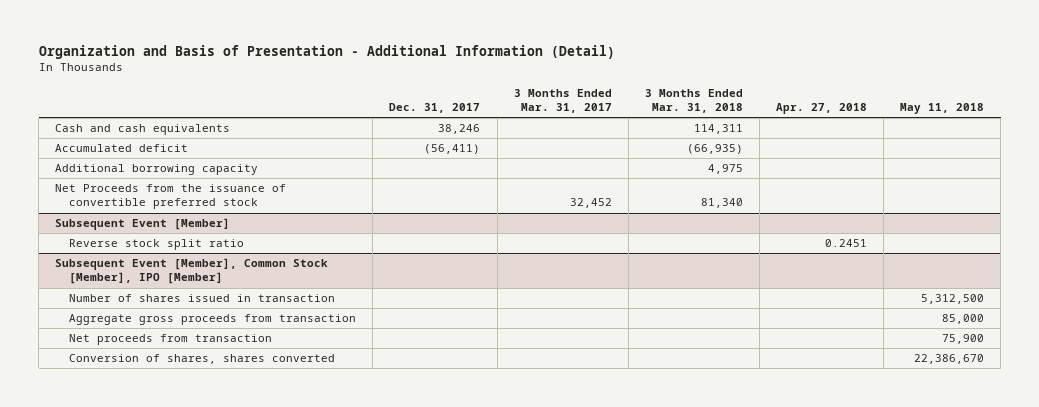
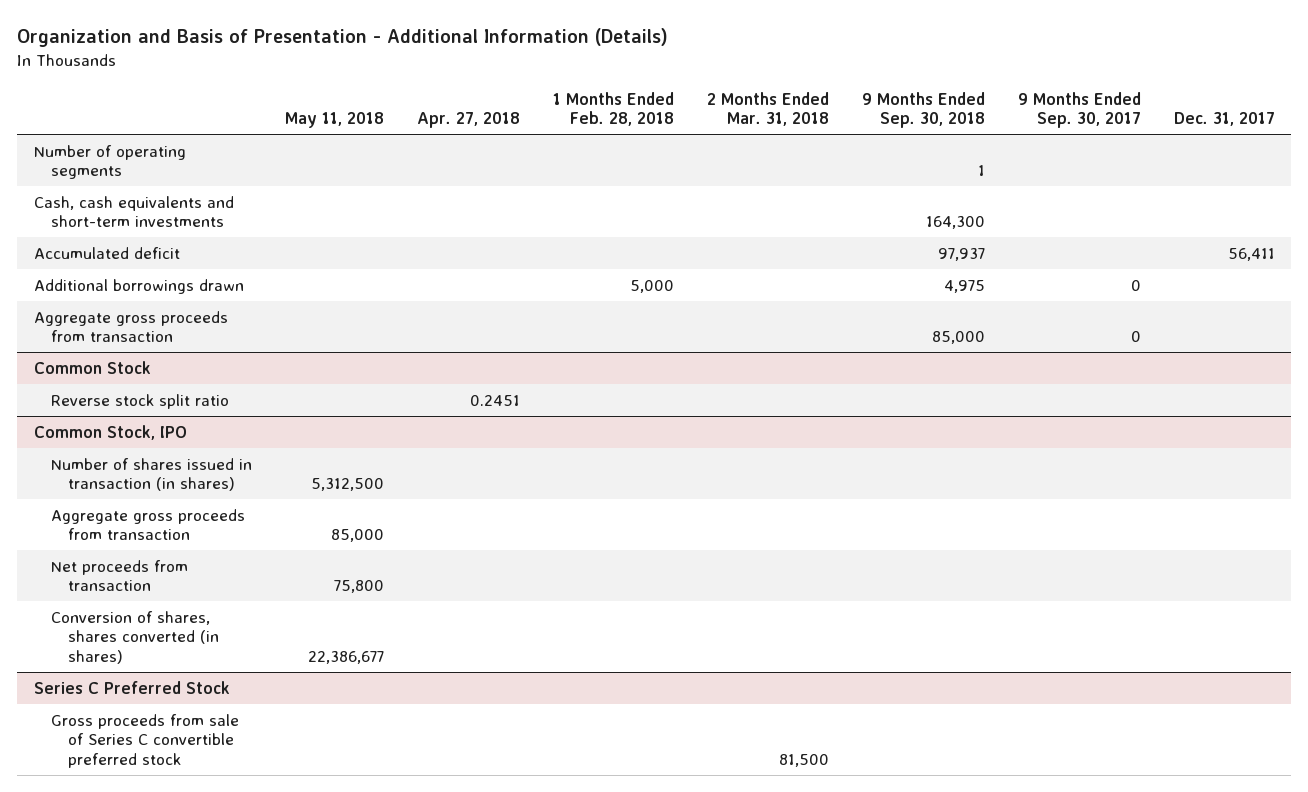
- Organization and Basis of Presentation - Additional Information (Detail)
+ Organization and Basis of Presentation - Additional Information (Details)
- | Dec. 31, 2017 | 3 Months Ended Mar. 31, 2017 | 3 Months Ended Mar. 31, 2018 | Apr. 27, 2018 | May 11, 2018
+ | May 11, 2018 | Apr. 27, 2018 | 1 Months Ended Feb. 28, 2018 | 2 Months Ended Mar. 31, 2018 | 9 Months Ended Sep. 30, 2018 | 9 Months Ended Sep. 30, 2017 | Dec. 31, 2017
- Cash and cash equivalents | 38,246 | | 114,311 | |
- Accumulated deficit | (56,411) | | (66,935) | |
- Additional borrowing capacity | | | 4,975 | |
- Net Proceeds from the issuance of convertible preferred stock | | 32,452 | 81,340 | |
- Subsequent Event [Member]
+ Number of operating segments | | | | | 1 | |
+ Cash, cash equivalents and short-term investments | | | | | 164,300 | |
+ Accumulated deficit | | | | | 97,937 | | 56,411
+ Additional borrowings drawn | | | 5,000 | | 4,975 | 0 |
+ Aggregate gross proceeds from transaction | | | | | 85,000 | 0 |
+ Common Stock
- Subsequent Event [Member], Common Stock [Member], IPO [Member]
- Number of shares issued in transaction | | | | | 5,312,500
+ Common Stock, IPO
+ Number of shares issued in transaction (in shares) | 5,312,500 | | | | | |
- Net proceeds from transaction | | | | | 75,900
- Conversion of shares, shares converted | | | | | 22,386,670
+ Net proceeds from transaction | 75,800 | | | | | |
+ Conversion of shares, shares converted (in shares) | 22,386,677 | | | | | |
+ Series C Preferred Stock
+ Gross proceeds from sale of Series C convertible preferred stock | | | | 81,500 | | |

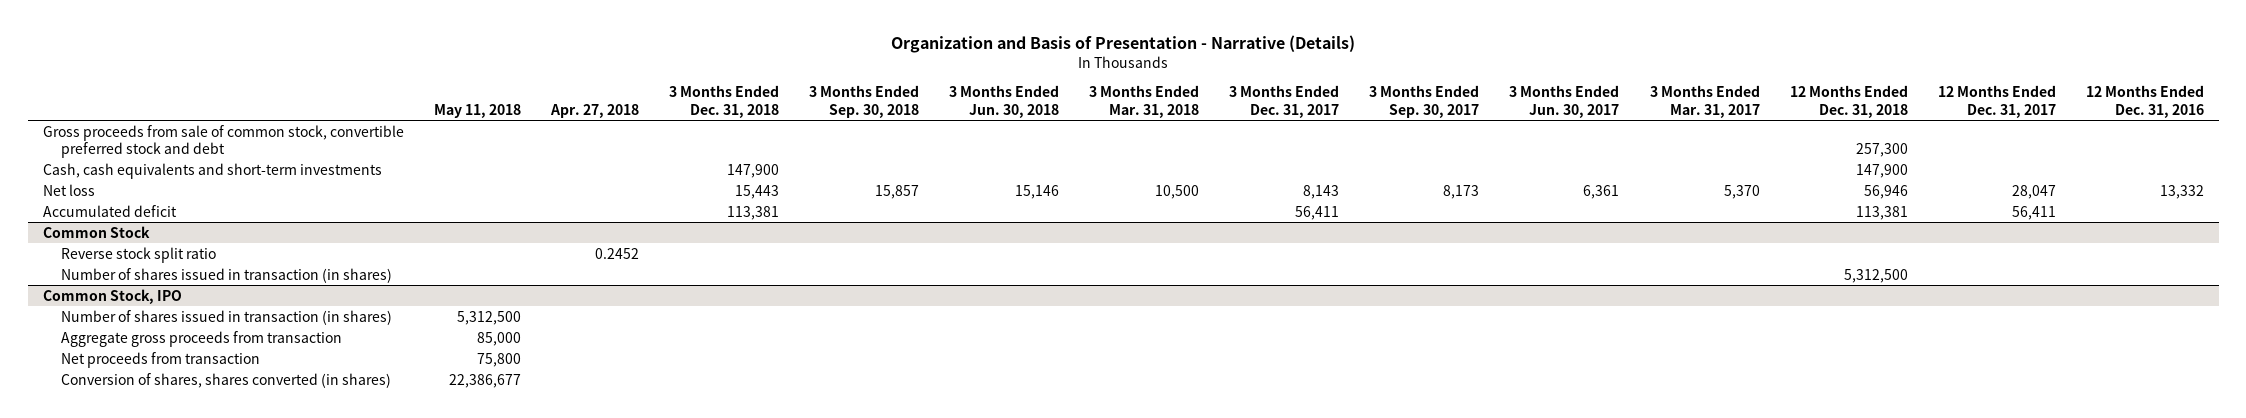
- Organization and Basis of Presentation - Additional Information (Details)
+ Organization and Basis of Presentation - Narrative (Details)
- | May 11, 2018 | Apr. 27, 2018 | 1 Months Ended Feb. 28, 2018 | 2 Months Ended Mar. 31, 2018 | 9 Months Ended Sep. 30, 2018 | 9 Months Ended Sep. 30, 2017 | Dec. 31, 2017
+ | May 11, 2018 | Apr. 27, 2018 | 3 Months Ended Dec. 31, 2018 | 3 Months Ended Sep. 30, 2018 | 3 Months Ended Jun. 30, 2018 | 3 Months Ended Mar. 31, 2018 | 3 Months Ended Dec. 31, 2017 | 3 Months Ended Sep. 30, 2017 | 3 Months Ended Jun. 30, 2017 | 3 Months Ended Mar. 31, 2017 | 12 Months Ended Dec. 31, 2018 | 12 Months Ended Dec. 31, 2017 | 12 Months Ended Dec. 31, 2016
- Number of operating segments | | | | | 1 | |
+ Gross proceeds from sale of common stock, convertible preferred stock and debt | | | | | | | | | | | 257,300 | |
+ Net loss | | | 15,443 | 15,857 | 15,146 | 10,500 | 8,143 | 8,173 | 6,361 | 5,370 | 56,946 | 28,047 | 13,332
- Additional borrowings drawn | | | 5,000 | | 4,975 | 0 |
- Aggregate gross proceeds from transaction | | | | | 85,000 | 0 |
@ Common Stock
- Reverse stock split ratio | | 0.2451 | | | | |
+ Reverse stock split ratio | | 0.2452 | | | | | | | | | | |
+ Number of shares issued in transaction (in shares) | | | | | | | | | | | 5,312,500 | |
- Series C Preferred Stock
- Gross proceeds from sale of Series C convertible preferred stock | | | | 81,500 | | |

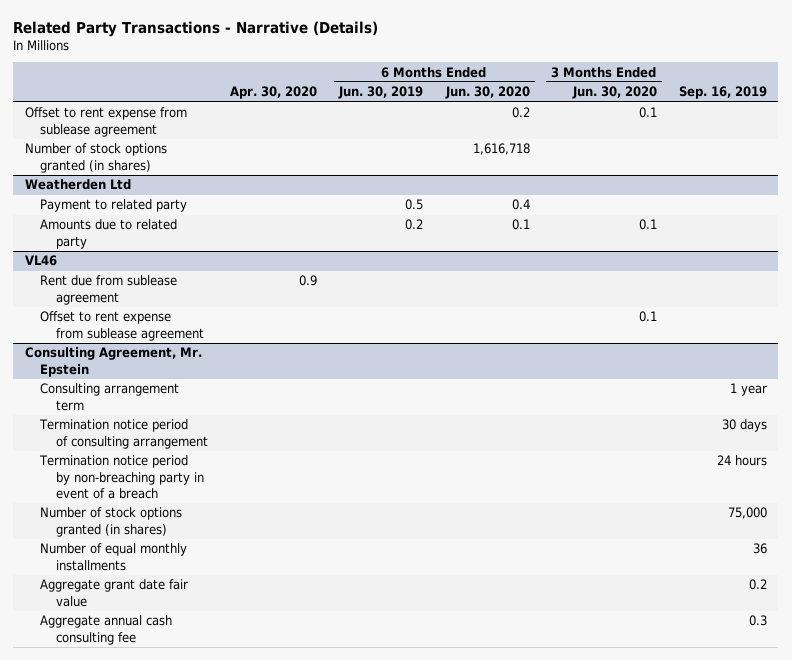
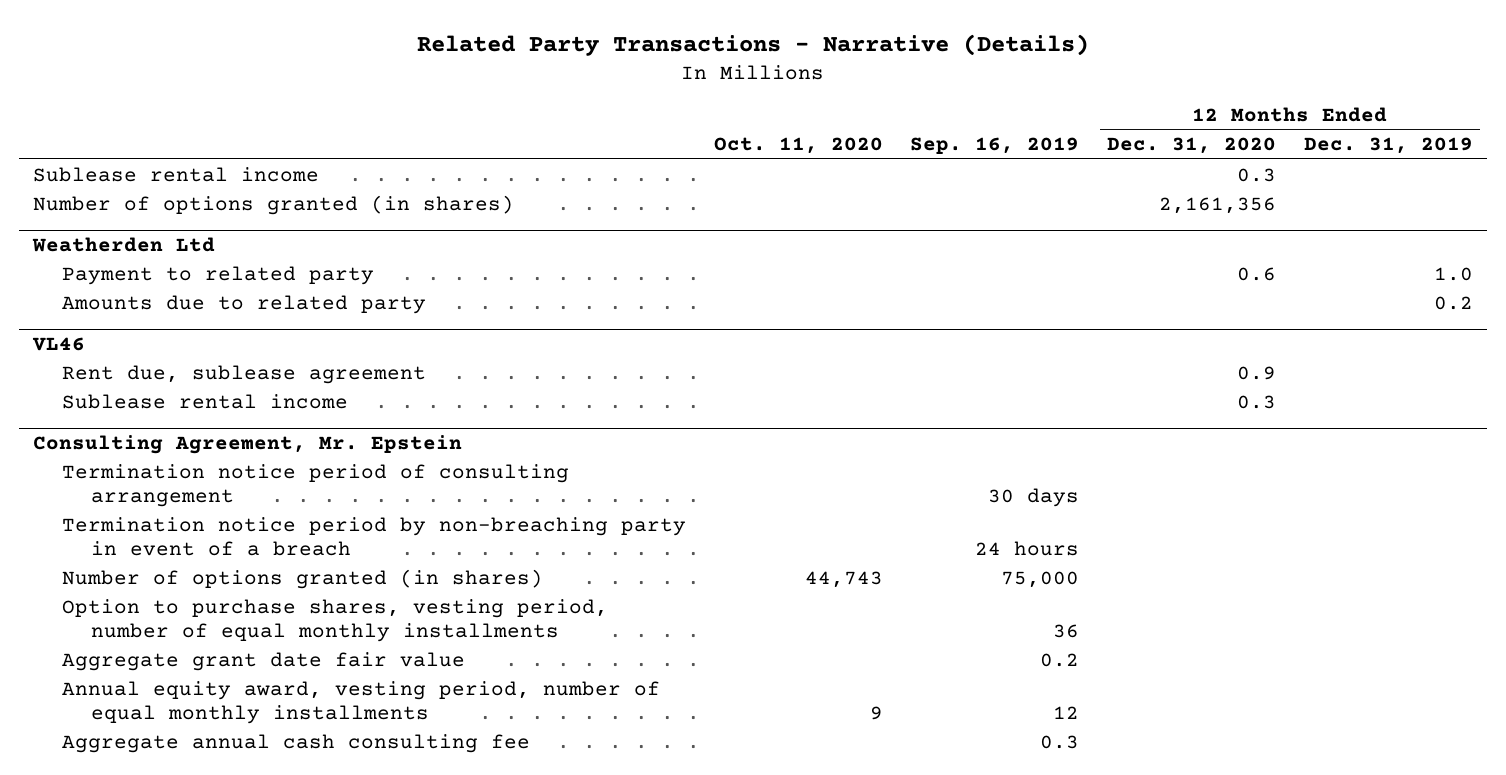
- | Apr. 30, 2020 | 6 Months Ended Jun. 30, 2019 | 6 Months Ended Jun. 30, 2020 | 3 Months Ended Jun. 30, 2020 | Sep. 16, 2019
+ | Oct. 11, 2020 | Sep. 16, 2019 | 12 Months Ended Dec. 31, 2020 | 12 Months Ended Dec. 31, 2019
- Offset to rent expense from sublease agreement | | | 0.2 | 0.1 |
- Number of stock options granted (in shares) | | | 1,616,718 | |
+ Sublease rental income | | | 0.3 |
+ Number of options granted (in shares) | | | 2,161,356 |
@ VL46
- Rent due from sublease agreement | 0.9 | | | |
- Offset to rent expense from sublease agreement | | | | 0.1 |
+ Rent due, sublease agreement | | | 0.9 |
+ Sublease rental income | | | 0.3 |
@ Consulting Agreement, Mr. Epstein
- Consulting arrangement term | | | | | 1 year
- Number of stock options granted (in shares) | | | | | 75,000
- Number of equal monthly installments | | | | | 36
+ Number of options granted (in shares) | 44,743 | 75,000 | |
+ Option to purchase shares, vesting period, number of equal monthly installments | | 36 | |
+ Annual equity award, vesting period, number of equal monthly installments | 9 | 12 | |

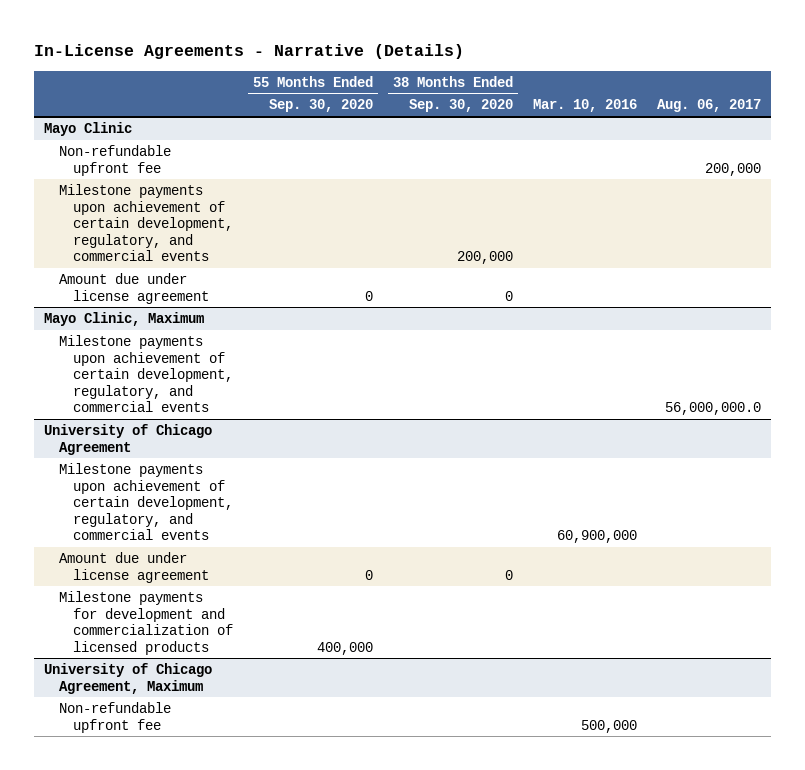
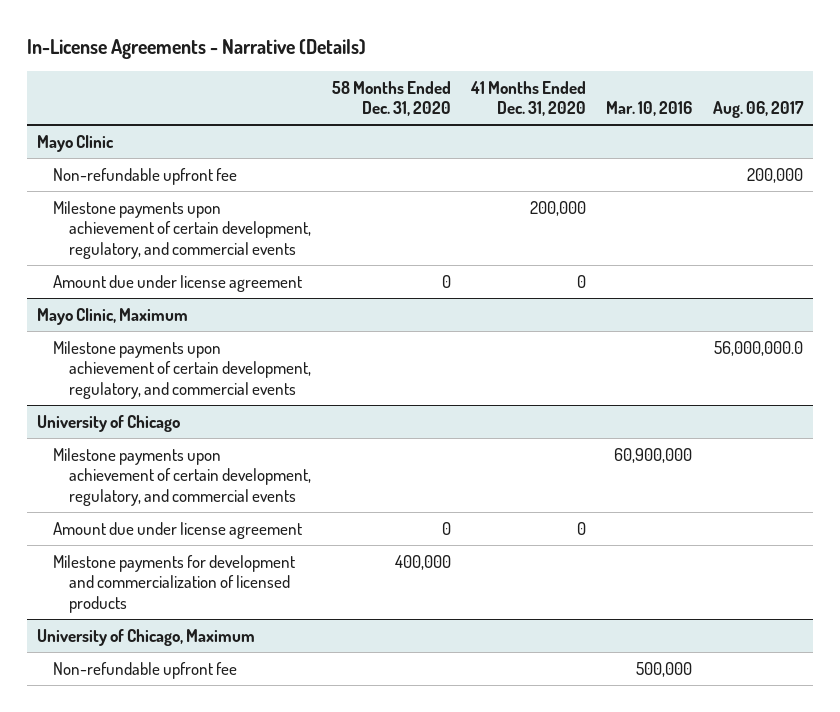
- | 55 Months Ended Sep. 30, 2020 | 38 Months Ended Sep. 30, 2020 | Mar. 10, 2016 | Aug. 06, 2017
+ | 58 Months Ended Dec. 31, 2020 | 41 Months Ended Dec. 31, 2020 | Mar. 10, 2016 | Aug. 06, 2017
- University of Chicago Agreement
+ University of Chicago
- University of Chicago Agreement, Maximum
+ University of Chicago, Maximum

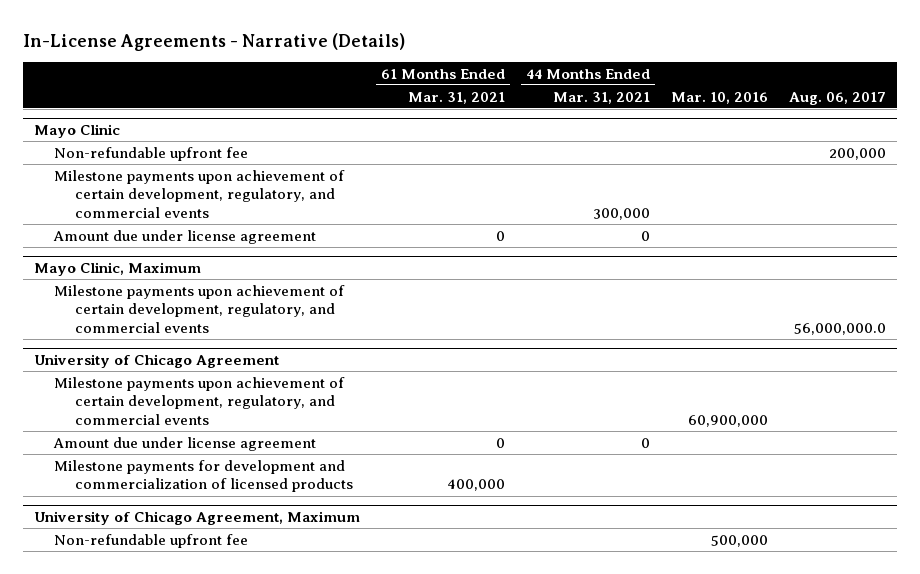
- | 58 Months Ended Dec. 31, 2020 | 41 Months Ended Dec. 31, 2020 | Mar. 10, 2016 | Aug. 06, 2017
+ | 61 Months Ended Mar. 31, 2021 | 44 Months Ended Mar. 31, 2021 | Mar. 10, 2016 | Aug. 06, 2017
- University of Chicago
+ University of Chicago Agreement
- University of Chicago, Maximum
+ University of Chicago Agreement, Maximum

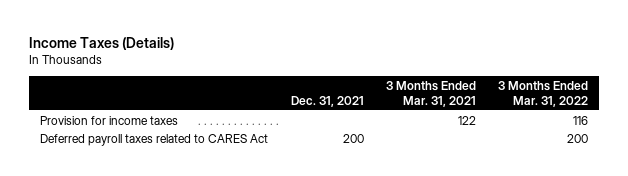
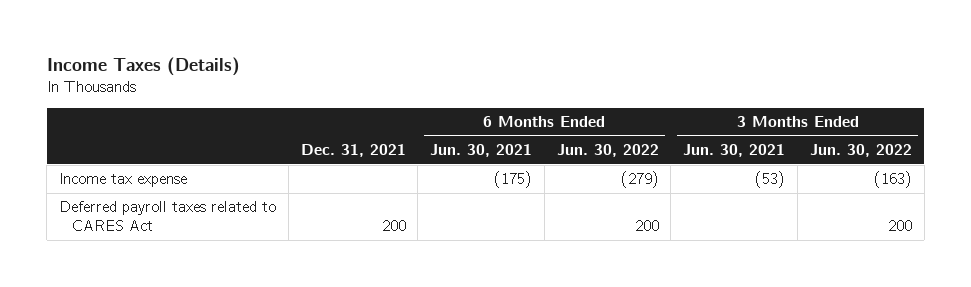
- | Dec. 31, 2021 | 3 Months Ended Mar. 31, 2021 | 3 Months Ended Mar. 31, 2022
+ | Dec. 31, 2021 | 6 Months Ended Jun. 30, 2021 | 6 Months Ended Jun. 30, 2022 | 3 Months Ended Jun. 30, 2021 | 3 Months Ended Jun. 30, 2022
- Provision for income taxes | | 122 | 116
+ Income tax expense | | (175) | (279) | (53) | (163)

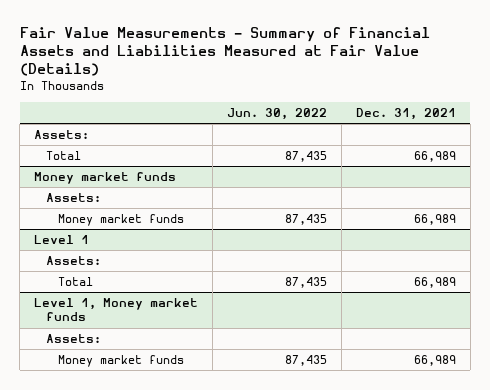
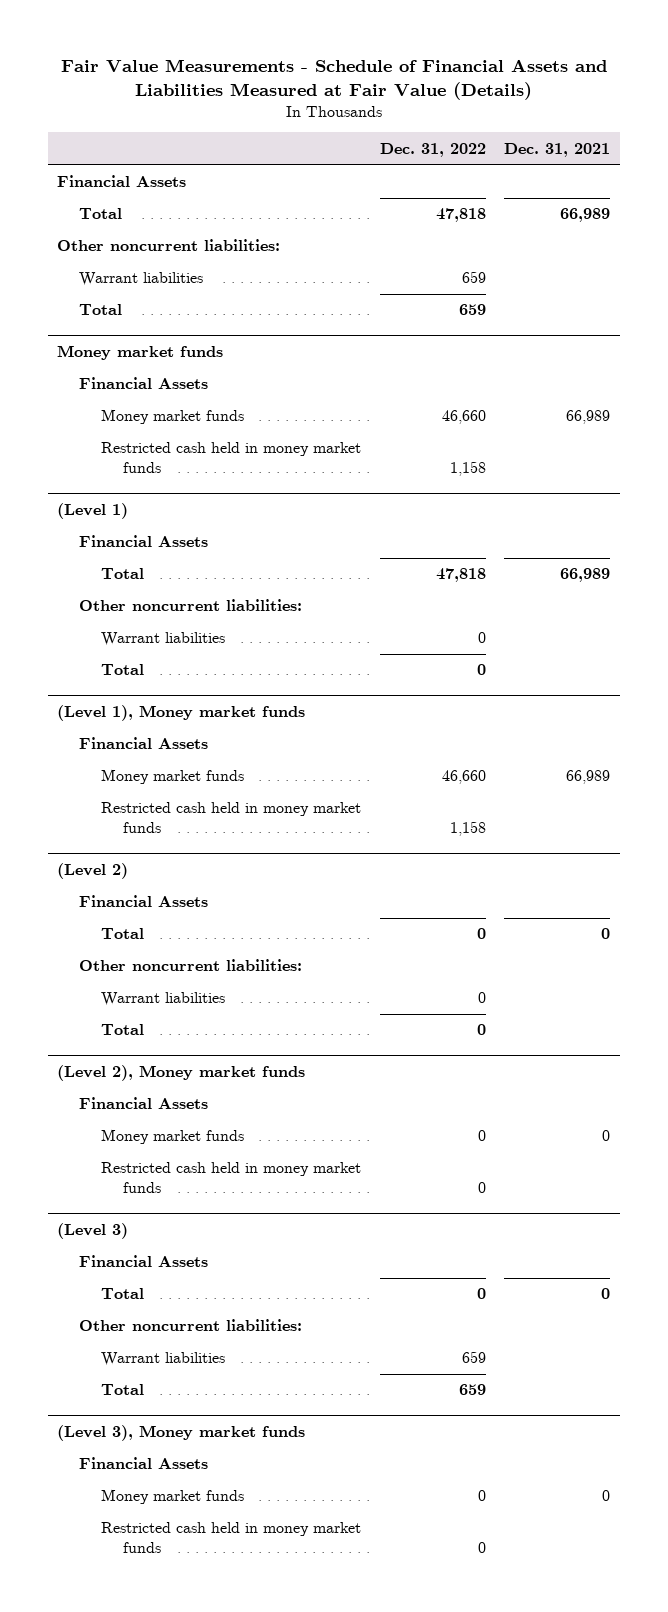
- Fair Value Measurements - Summary of Financial Assets and Liabilities Measured at Fair Value (Details)
+ Fair Value Measurements - Schedule of Financial Assets and Liabilities Measured at Fair Value (Details)
- | Jun. 30, 2022 | Dec. 31, 2021
+ | Dec. 31, 2022 | Dec. 31, 2021
- Assets:
+ Financial Assets
+ Other noncurrent liabilities:
+ Warrant liabilities | 659 |
+ Total | 659 |
@ Money market funds
- Assets:
+ Financial Assets
- Level 1
- Assets:
@ Money market funds
+ Restricted cash held in money market funds | 1,158 |
+ (Level 1)
+ Financial Assets
- Level 1, Money market funds
- Assets:
+ Other noncurrent liabilities:
+ Warrant liabilities | 0 |
+ Total | 0 |
+ (Level 1), Money market funds
+ Financial Assets
+ Restricted cash held in money market funds | 1,158 |
+ (Level 2)
+ Financial Assets
+ Total | 0 | 0
+ Other noncurrent liabilities:
+ Warrant liabilities | 0 |
+ Total | 0 |
+ (Level 2), Money market funds
+ Financial Assets
+ Money market funds | 0 | 0
+ Restricted cash held in money market funds | 0 |
+ (Level 3)
+ Financial Assets
+ Total | 0 | 0
+ Other noncurrent liabilities:
+ Warrant liabilities | 659 |
+ Total | 659 |
+ (Level 3), Money market funds
+ Financial Assets
+ Money market funds | 0 | 0
+ Restricted cash held in money market funds | 0 |

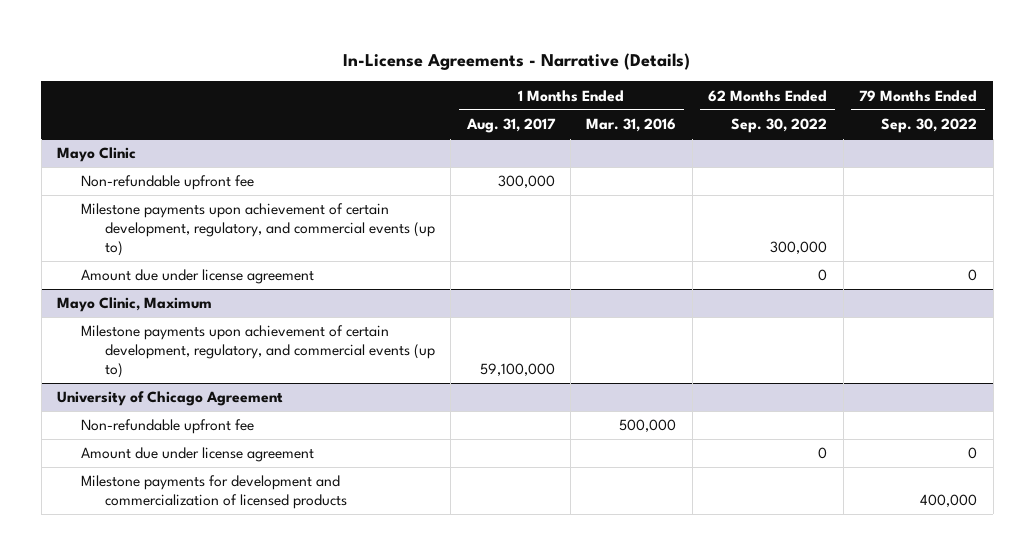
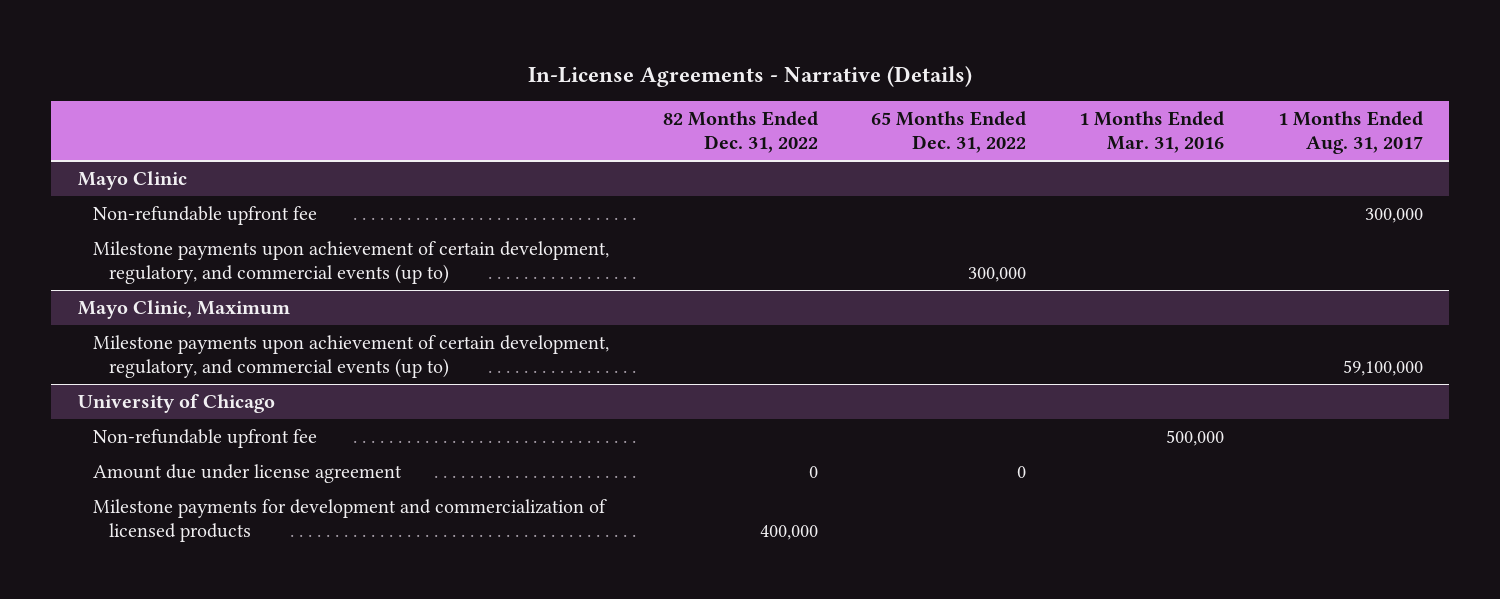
- | 1 Months Ended Aug. 31, 2017 | 1 Months Ended Mar. 31, 2016 | 62 Months Ended Sep. 30, 2022 | 79 Months Ended Sep. 30, 2022
+ | 82 Months Ended Dec. 31, 2022 | 65 Months Ended Dec. 31, 2022 | 1 Months Ended Mar. 31, 2016 | 1 Months Ended Aug. 31, 2017
@ Mayo Clinic
- Amount due under license agreement | | | 0 | 0
- University of Chicago Agreement
+ University of Chicago

